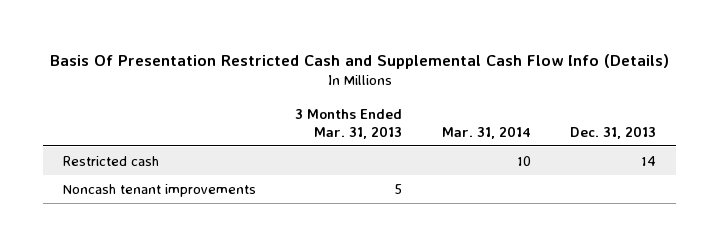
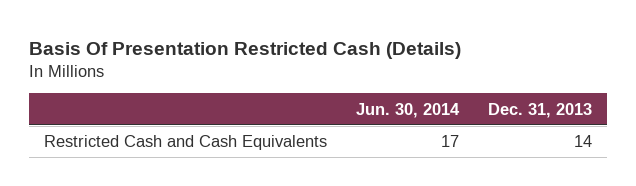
- Basis Of Presentation Restricted Cash and Supplemental Cash Flow Info (Details)
+ Basis Of Presentation Restricted Cash (Details)
- | 3 Months Ended Mar. 31, 2013 | Mar. 31, 2014 | Dec. 31, 2013
+ | Jun. 30, 2014 | Dec. 31, 2013
- Restricted cash | | 10 | 14
- Noncash tenant improvements | 5 | |
+ Restricted Cash and Cash Equivalents | 17 | 14

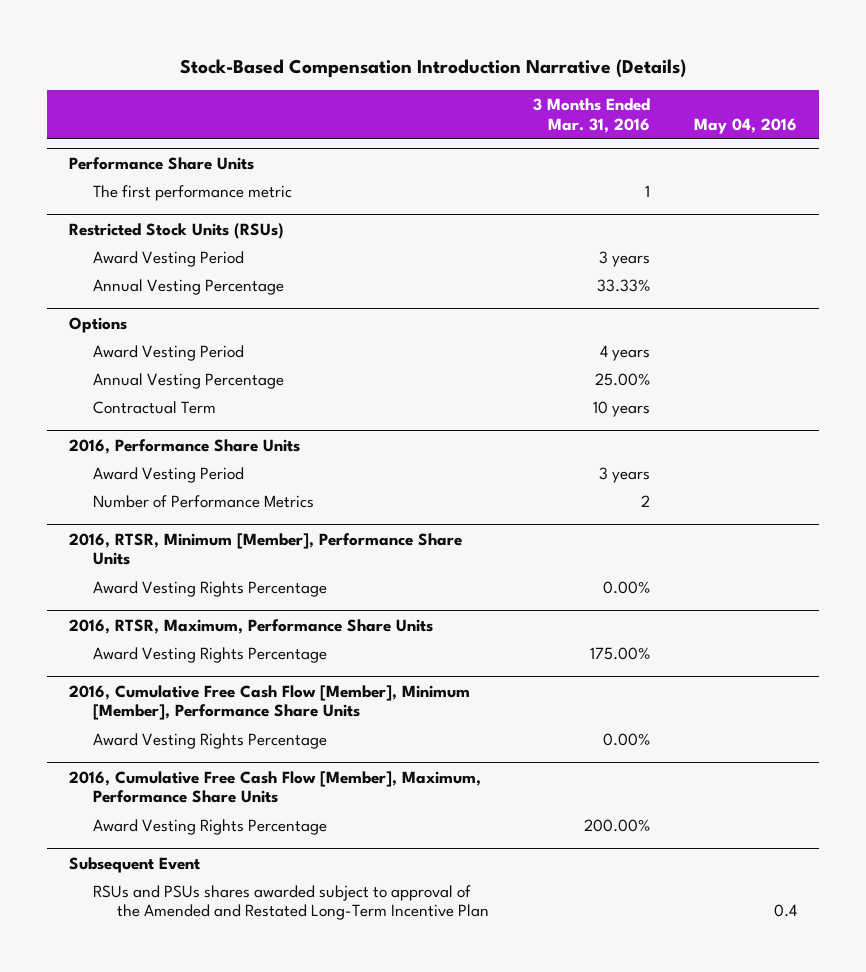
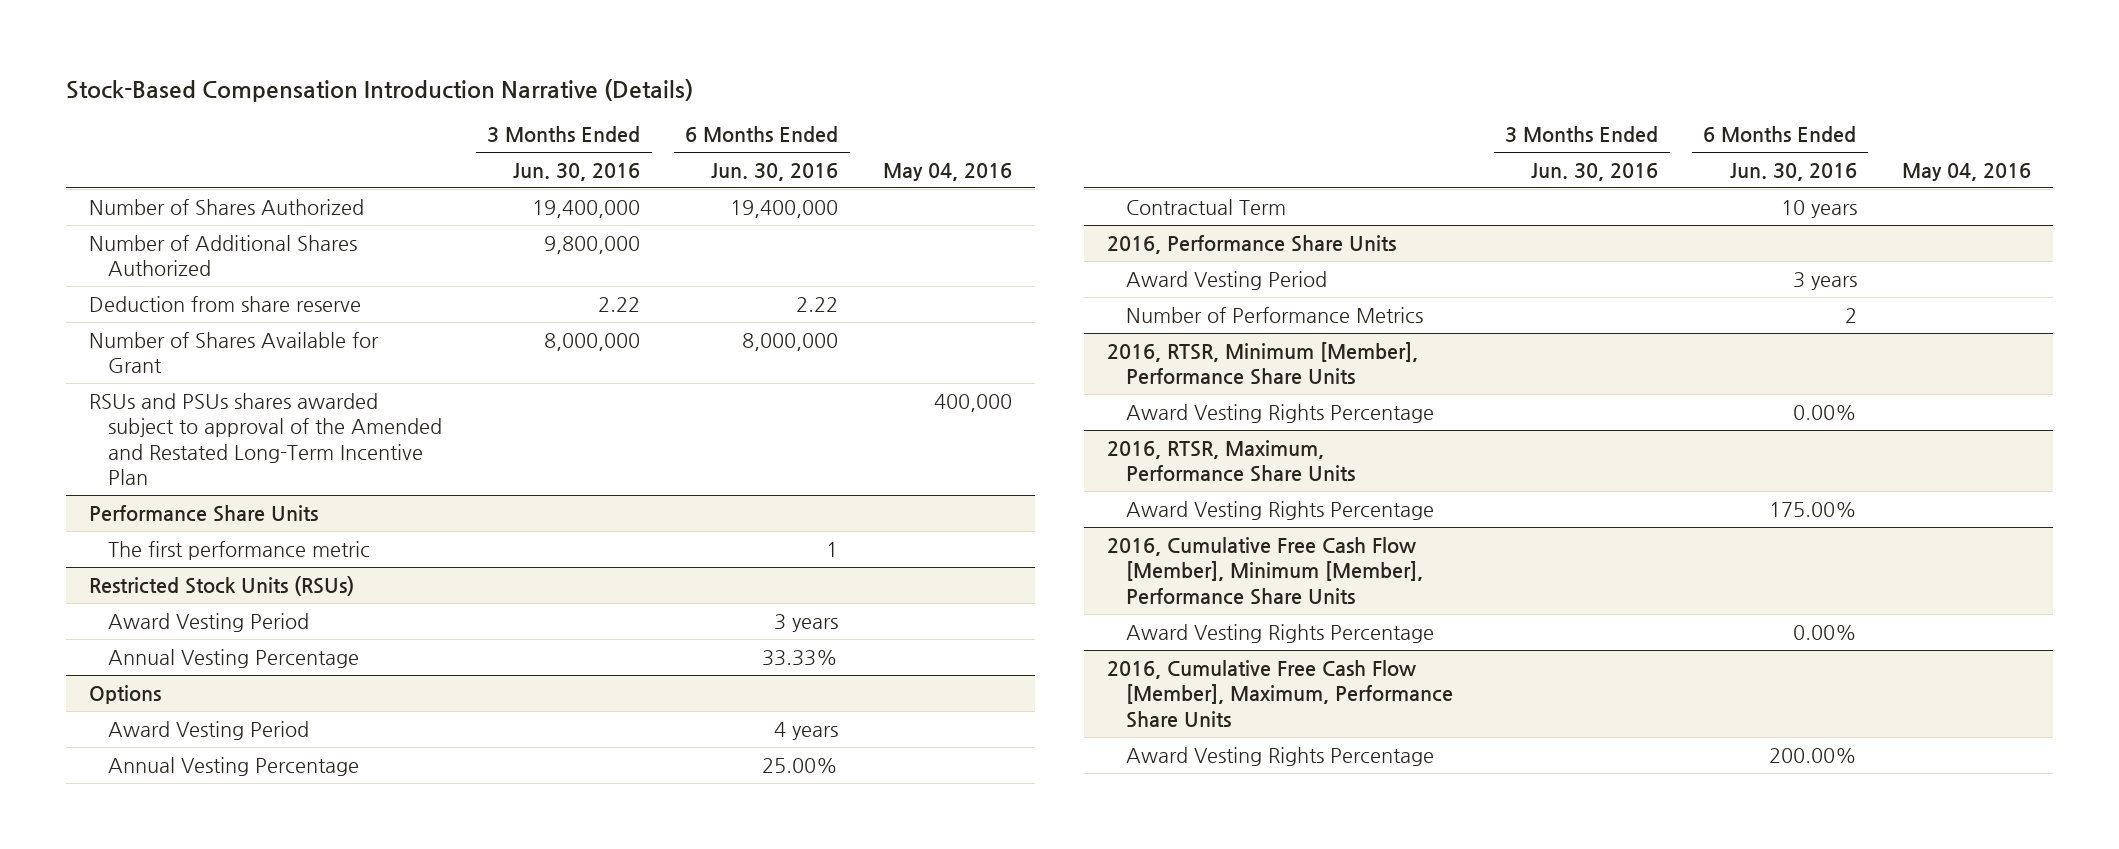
- | 3 Months Ended Mar. 31, 2016 | May 04, 2016
+ | 3 Months Ended Jun. 30, 2016 | 6 Months Ended Jun. 30, 2016 | May 04, 2016
+ Number of Shares Authorized | 19,400,000 | 19,400,000 |
+ Number of Additional Shares Authorized | 9,800,000 | |
+ Deduction from share reserve | 2.22 | 2.22 |
+ Number of Shares Available for Grant | 8,000,000 | 8,000,000 |
+ RSUs and PSUs shares awarded subject to approval of the Amended and Restated Long-Term Incentive Plan | | | 400,000
- Subsequent Event
- RSUs and PSUs shares awarded subject to approval of the Amended and Restated Long-Term Incentive Plan | | 0.4

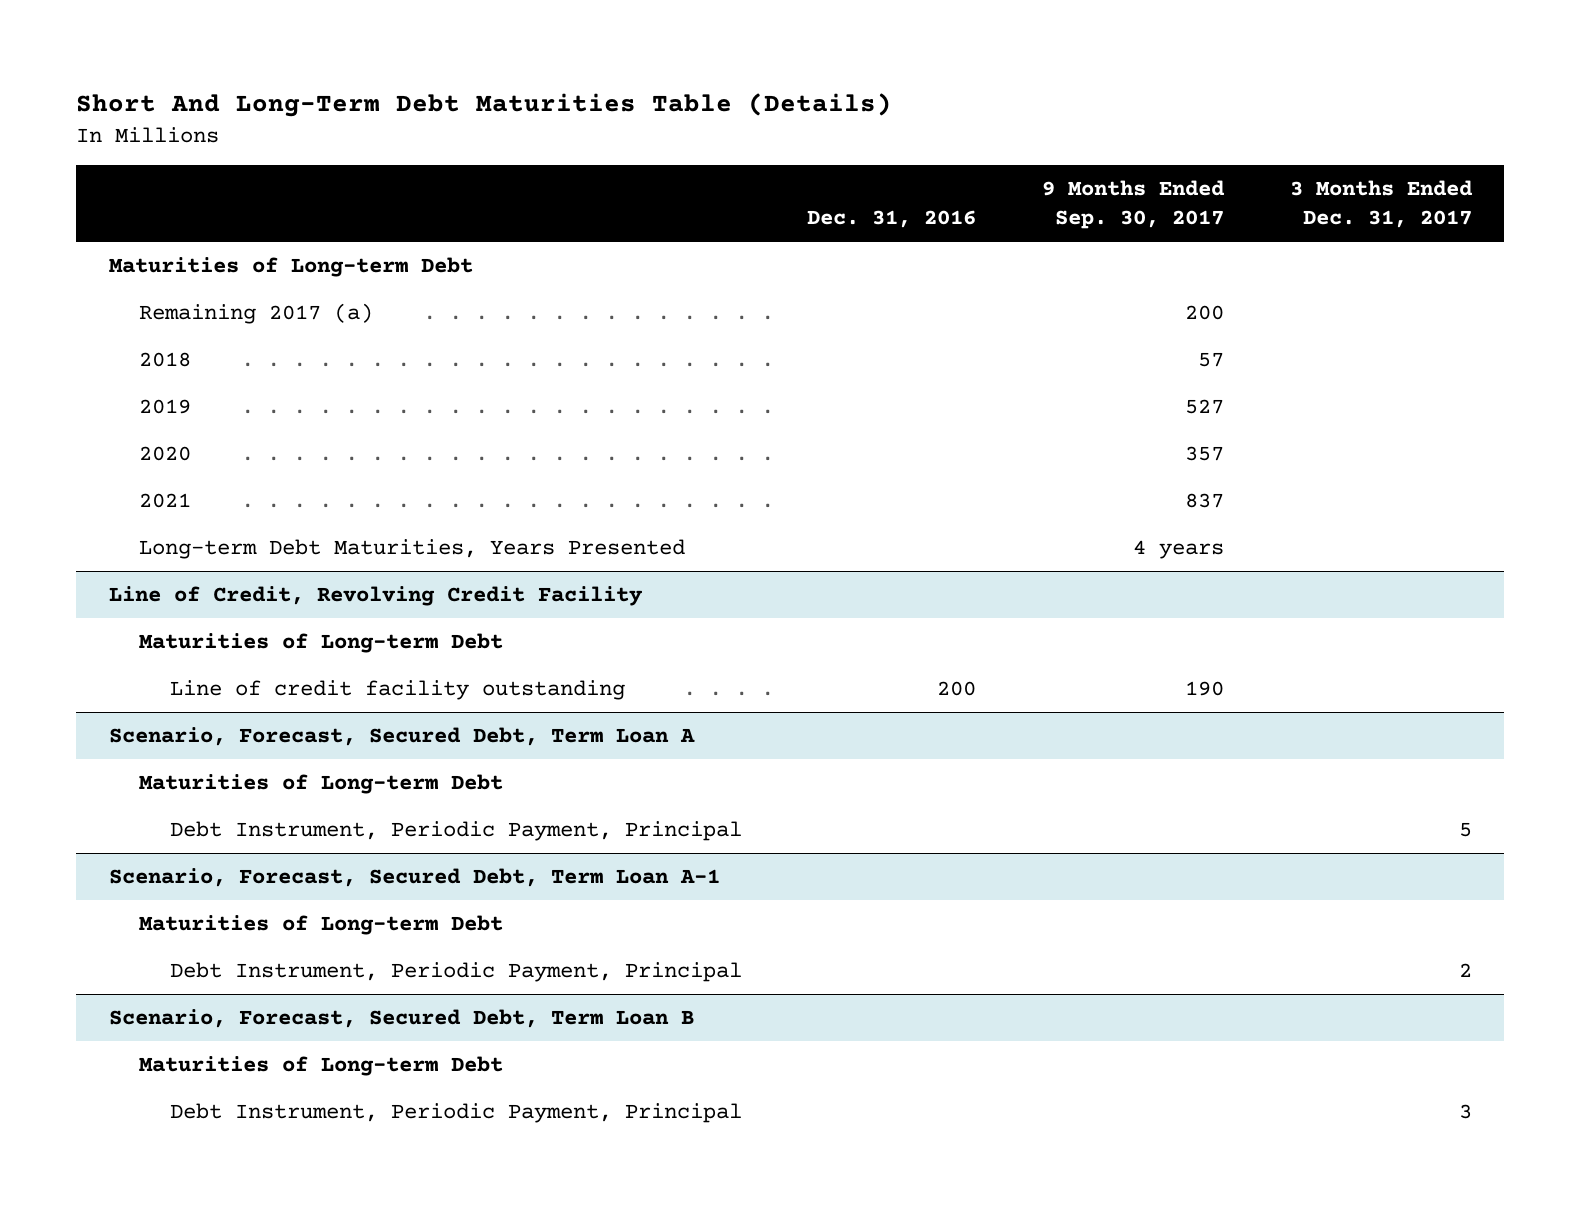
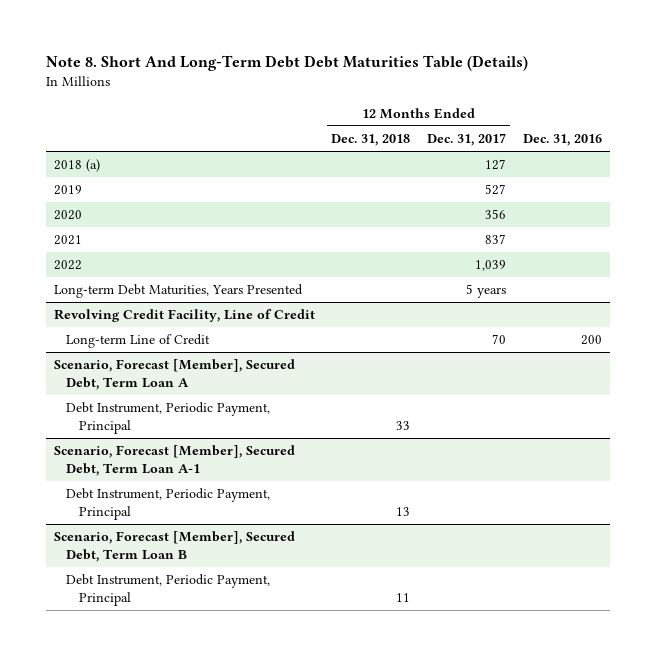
- Short And Long-Term Debt Maturities Table (Details)
+ Note 8. Short And Long-Term Debt Debt Maturities Table (Details)
- | Dec. 31, 2016 | 9 Months Ended Sep. 30, 2017 | 3 Months Ended Dec. 31, 2017
+ | 12 Months Ended Dec. 31, 2018 | 12 Months Ended Dec. 31, 2017 | Dec. 31, 2016
- Maturities of Long-term Debt
- Remaining 2017 (a) | | 200 |
- 2018 | | 57 |
+ 2018 (a) | | 127 |
+ 2022 | | 1,039 |
- Line of Credit, Revolving Credit Facility
- Maturities of Long-term Debt
- Line of credit facility outstanding | 200 | 190 |
- Scenario, Forecast, Secured Debt, Term Loan A
- Maturities of Long-term Debt
+ Revolving Credit Facility, Line of Credit
+ Long-term Line of Credit | | 70 | 200
+ Scenario, Forecast [Member], Secured Debt, Term Loan A
- Scenario, Forecast, Secured Debt, Term Loan A-1
- Maturities of Long-term Debt
+ Scenario, Forecast [Member], Secured Debt, Term Loan A-1
- Scenario, Forecast, Secured Debt, Term Loan B
- Maturities of Long-term Debt
+ Scenario, Forecast [Member], Secured Debt, Term Loan B

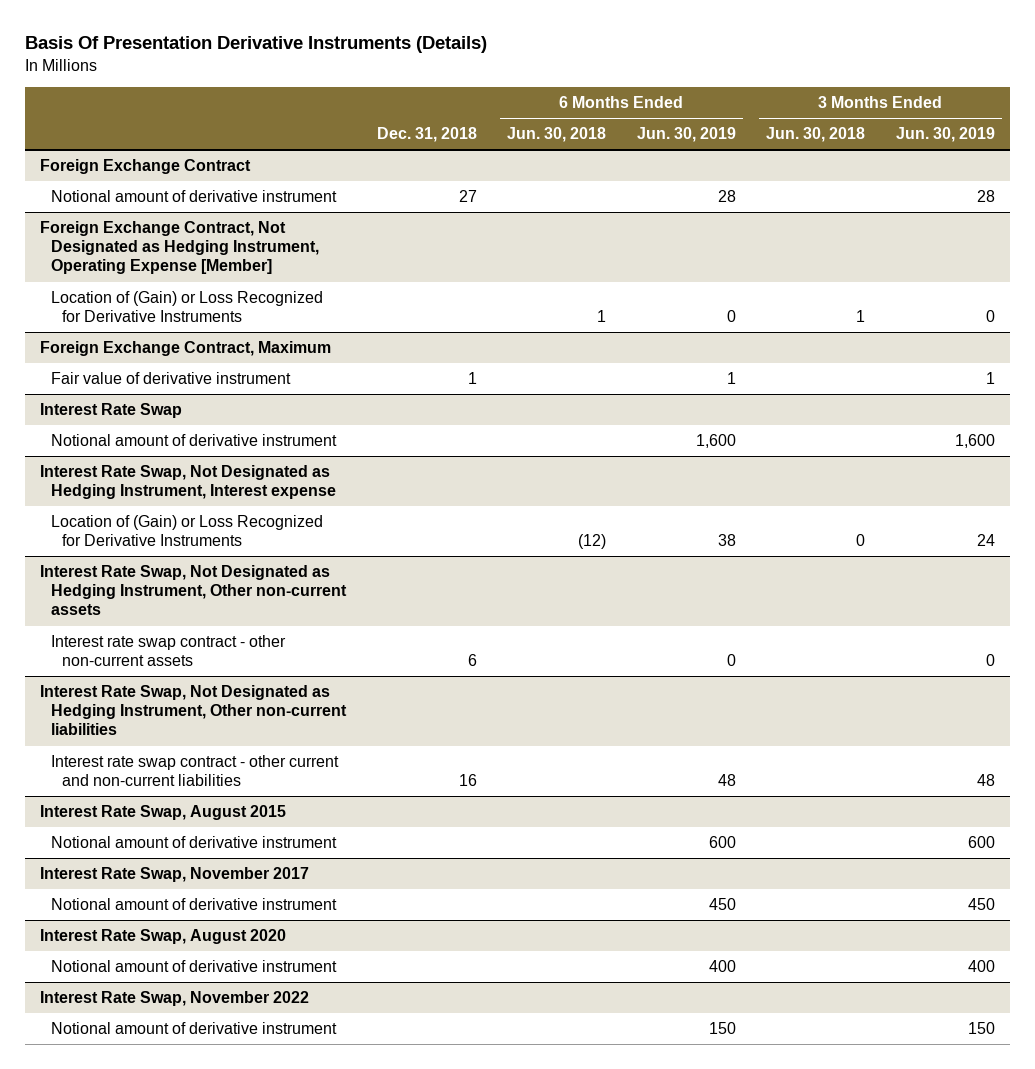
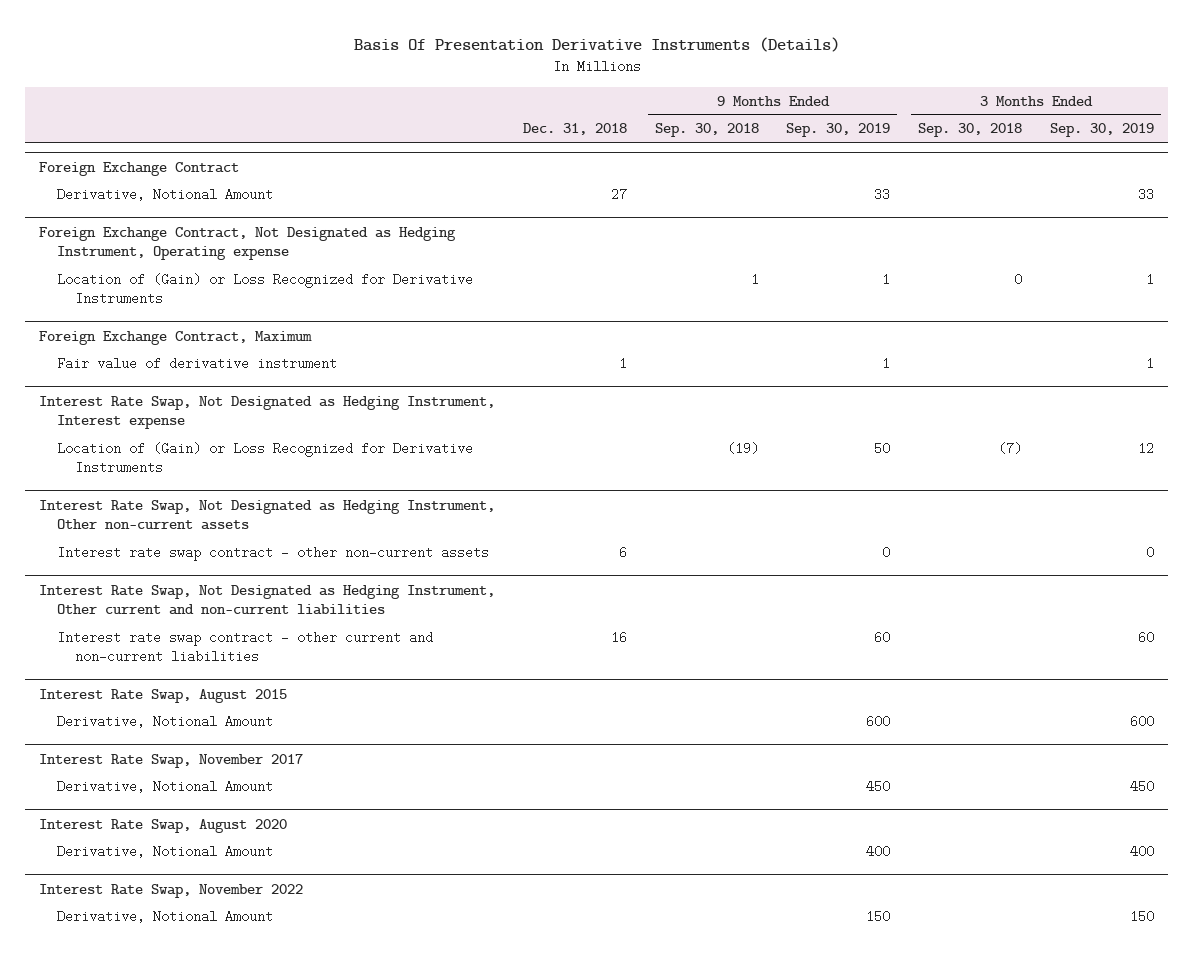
- | Dec. 31, 2018 | 6 Months Ended Jun. 30, 2018 | 6 Months Ended Jun. 30, 2019 | 3 Months Ended Jun. 30, 2018 | 3 Months Ended Jun. 30, 2019
+ | Dec. 31, 2018 | 9 Months Ended Sep. 30, 2018 | 9 Months Ended Sep. 30, 2019 | 3 Months Ended Sep. 30, 2018 | 3 Months Ended Sep. 30, 2019
@ Foreign Exchange Contract
- Notional amount of derivative instrument | 27 | | 28 | | 28
- Foreign Exchange Contract, Not Designated as Hedging Instrument, Operating Expense [Member]
@ Foreign Exchange Contract
+ Derivative, Notional Amount | 27 | | 33 | | 33
+ Foreign Exchange Contract, Not Designated as Hedging Instrument, Operating expense
- Interest Rate Swap
- Notional amount of derivative instrument | | | 1,600 | | 1,600
- Interest Rate Swap, Not Designated as Hedging Instrument, Other non-current liabilities
+ Interest Rate Swap, Not Designated as Hedging Instrument, Other current and non-current liabilities
@ Interest Rate Swap, August 2015
- Notional amount of derivative instrument | | | 600 | | 600
+ Derivative, Notional Amount | | | 600 | | 600
@ Interest Rate Swap, November 2017
- Notional amount of derivative instrument | | | 450 | | 450
+ Derivative, Notional Amount | | | 450 | | 450
@ Interest Rate Swap, August 2020
- Notional amount of derivative instrument | | | 400 | | 400
+ Derivative, Notional Amount | | | 400 | | 400
@ Interest Rate Swap, November 2022
- Notional amount of derivative instrument | | | 150 | | 150
+ Derivative, Notional Amount | | | 150 | | 150

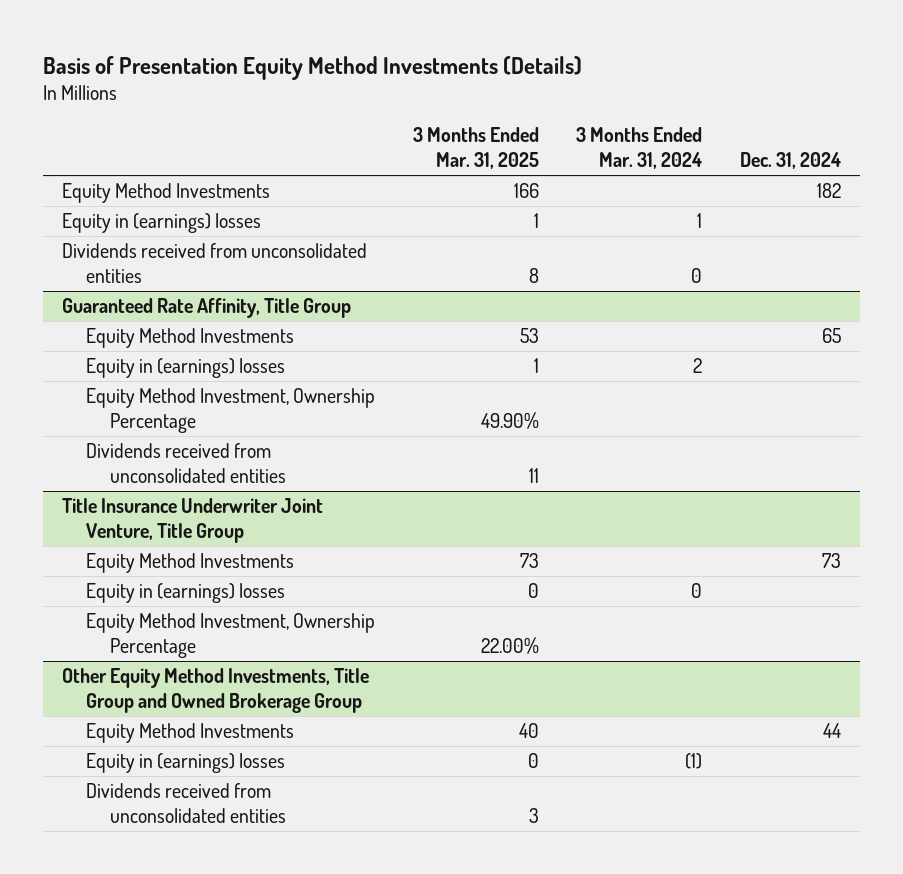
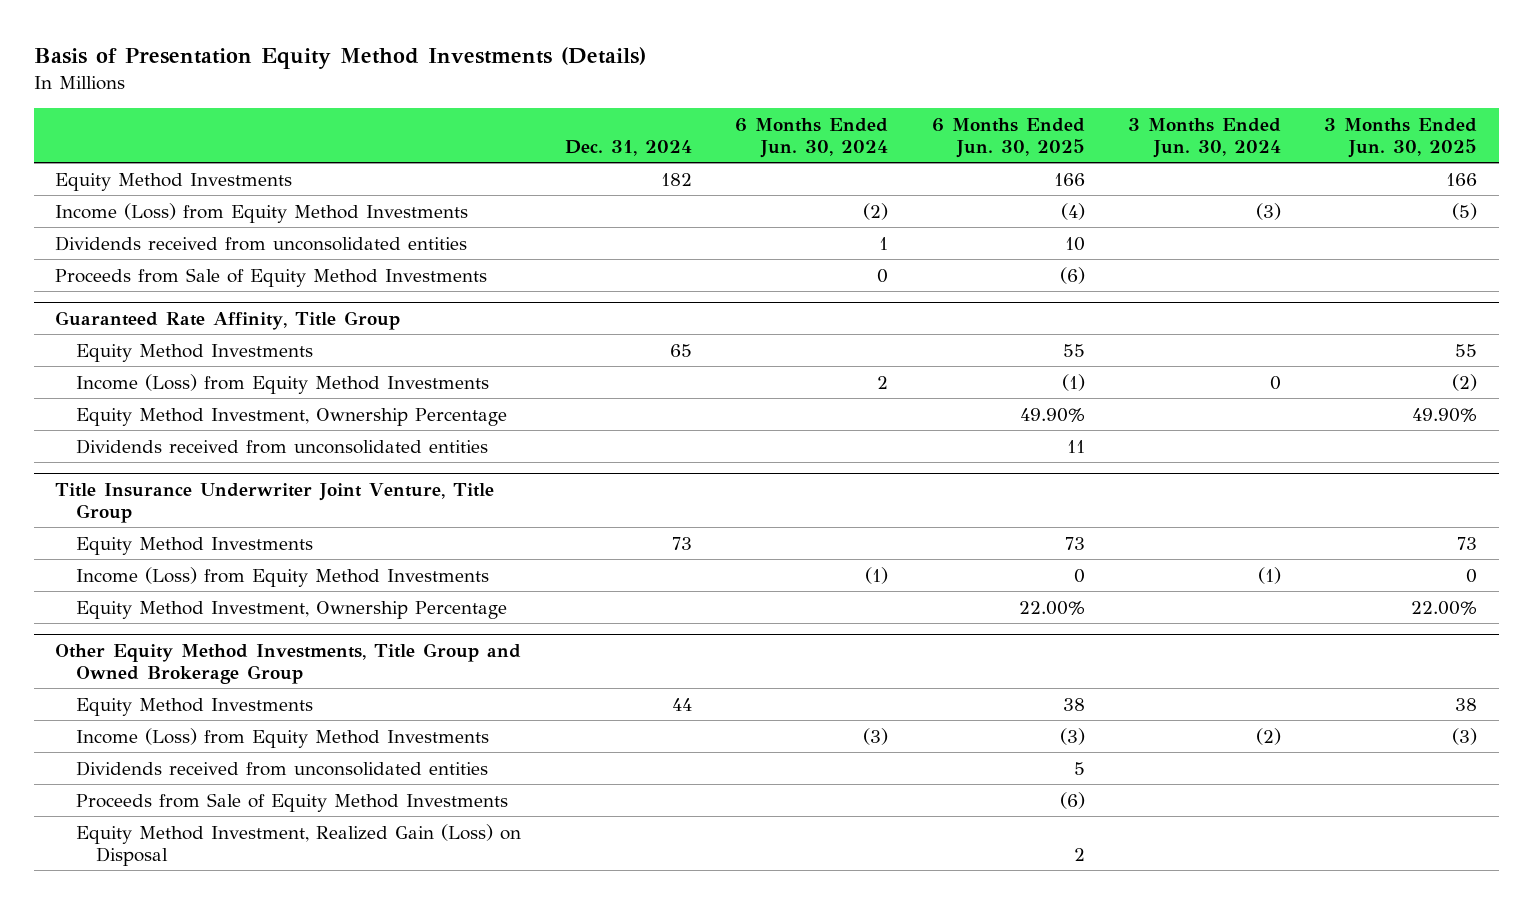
- | 3 Months Ended Mar. 31, 2025 | 3 Months Ended Mar. 31, 2024 | Dec. 31, 2024
+ | Dec. 31, 2024 | 6 Months Ended Jun. 30, 2024 | 6 Months Ended Jun. 30, 2025 | 3 Months Ended Jun. 30, 2024 | 3 Months Ended Jun. 30, 2025
- Equity in (earnings) losses | 1 | 1 |
+ Income (Loss) from Equity Method Investments | | (2) | (4) | (3) | (5)
+ Proceeds from Sale of Equity Method Investments | | 0 | (6) | |
@ Guaranteed Rate Affinity, Title Group
- Equity in (earnings) losses | 1 | 2 |
+ Income (Loss) from Equity Method Investments | | 2 | (1) | 0 | (2)
@ Title Insurance Underwriter Joint Venture, Title Group
- Equity in (earnings) losses | 0 | 0 |
+ Income (Loss) from Equity Method Investments | | (1) | 0 | (1) | 0
@ Other Equity Method Investments, Title Group and Owned Brokerage Group
- Equity in (earnings) losses | 0 | (1) |
+ Income (Loss) from Equity Method Investments | | (3) | (3) | (2) | (3)
+ Proceeds from Sale of Equity Method Investments | | | (6) | |
+ Equity Method Investment, Realized Gain (Loss) on Disposal | | | 2 | |

